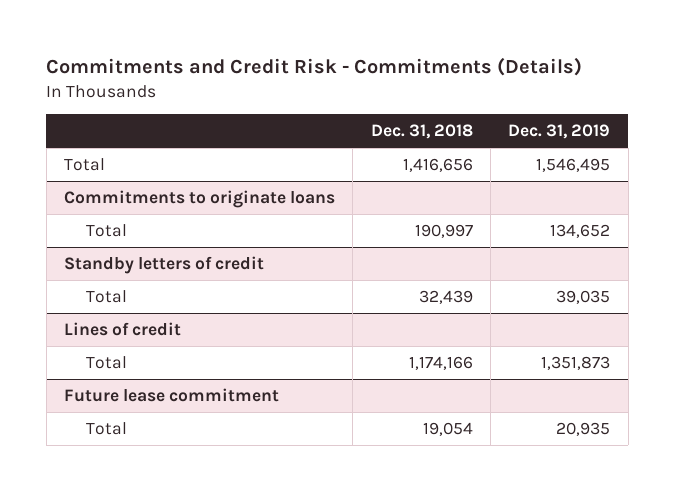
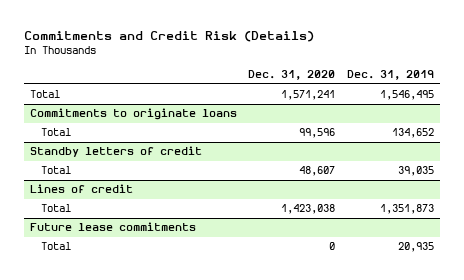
- Commitments and Credit Risk - Commitments (Details)
+ Commitments and Credit Risk (Details)
- | Dec. 31, 2018 | Dec. 31, 2019
+ | Dec. 31, 2020 | Dec. 31, 2019
- Future lease commitment
+ Future lease commitments

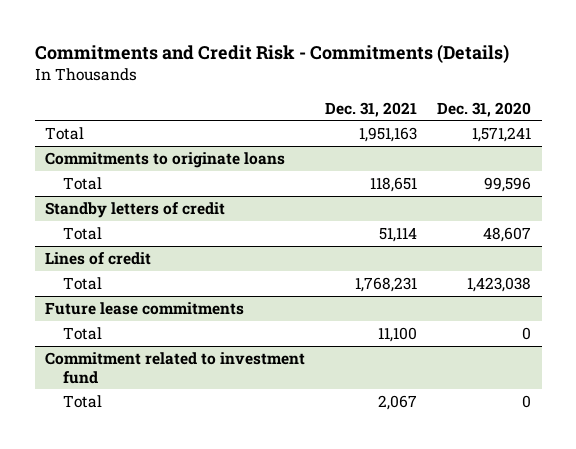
- Commitments and Credit Risk (Details)
+ Commitments and Credit Risk - Commitments (Details)
- | Dec. 31, 2020 | Dec. 31, 2019
+ | Dec. 31, 2021 | Dec. 31, 2020
+ Commitment related to investment fund
+ Total | 2,067 | 0

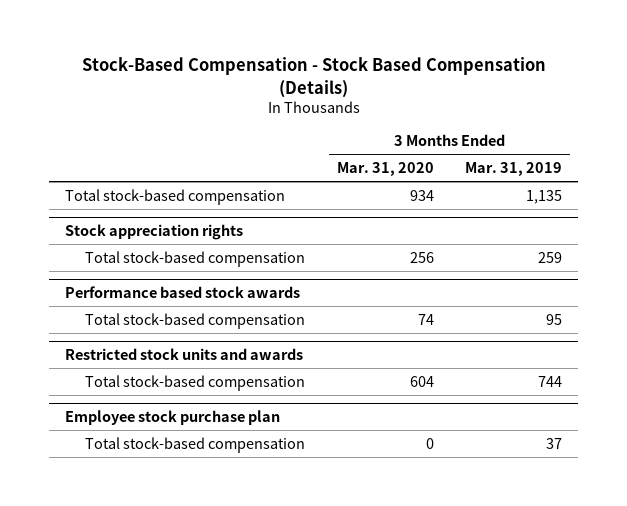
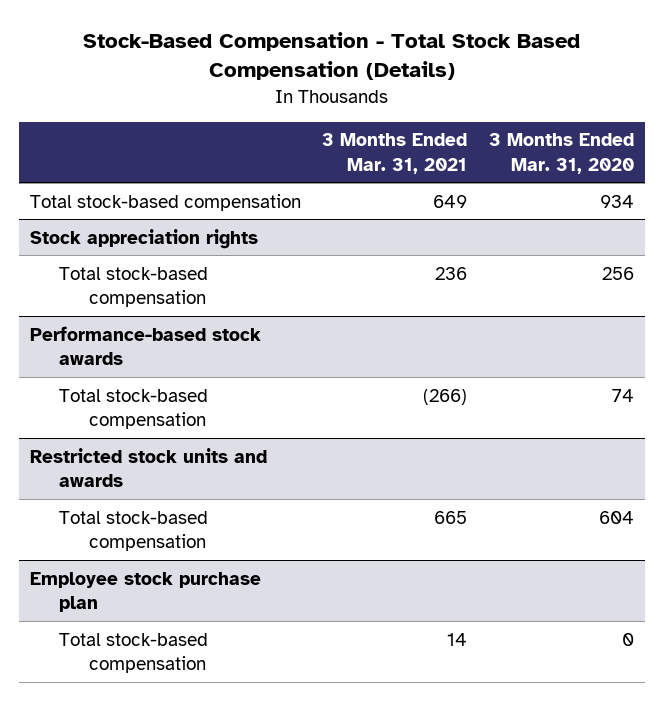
- Stock-Based Compensation - Stock Based Compensation (Details)
+ Stock-Based Compensation - Total Stock Based Compensation (Details)
- | 3 Months Ended Mar. 31, 2020 | 3 Months Ended Mar. 31, 2019
+ | 3 Months Ended Mar. 31, 2021 | 3 Months Ended Mar. 31, 2020
- Performance based stock awards
+ Performance-based stock awards

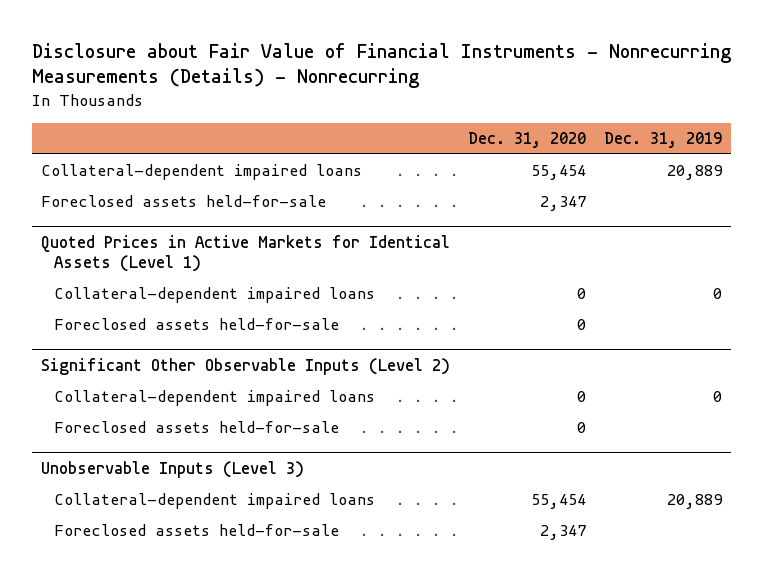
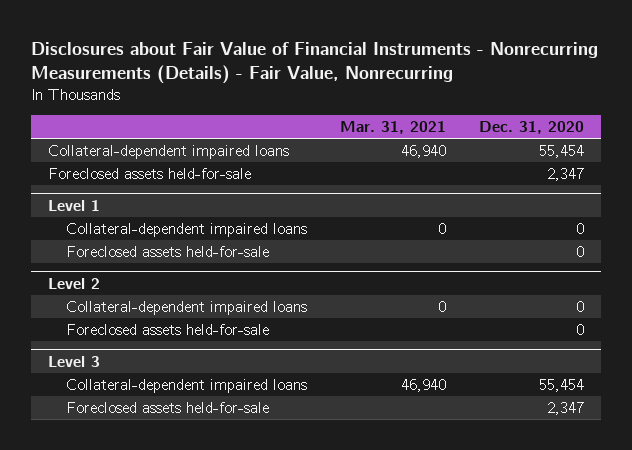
- Disclosure about Fair Value of Financial Instruments - Nonrecurring Measurements (Details) - Nonrecurring
+ Disclosures about Fair Value of Financial Instruments - Nonrecurring Measurements (Details) - Fair Value, Nonrecurring
- | Dec. 31, 2020 | Dec. 31, 2019
+ | Mar. 31, 2021 | Dec. 31, 2020
- Quoted Prices in Active Markets for Identical Assets (Level 1)
+ Level 1
- Significant Other Observable Inputs (Level 2)
+ Level 2
- Unobservable Inputs (Level 3)
+ Level 3

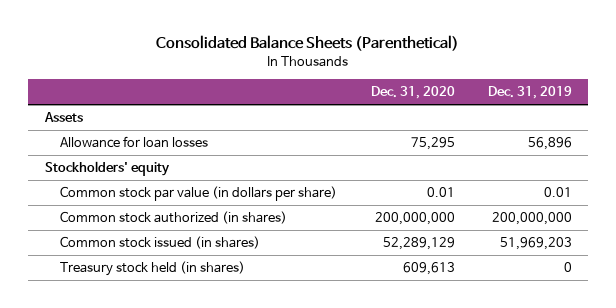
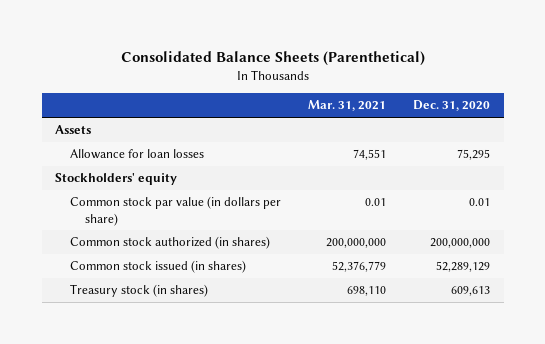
- | Dec. 31, 2020 | Dec. 31, 2019
+ | Mar. 31, 2021 | Dec. 31, 2020
- Treasury stock held (in shares) | 609,613 | 0
+ Treasury stock (in shares) | 698,110 | 609,613

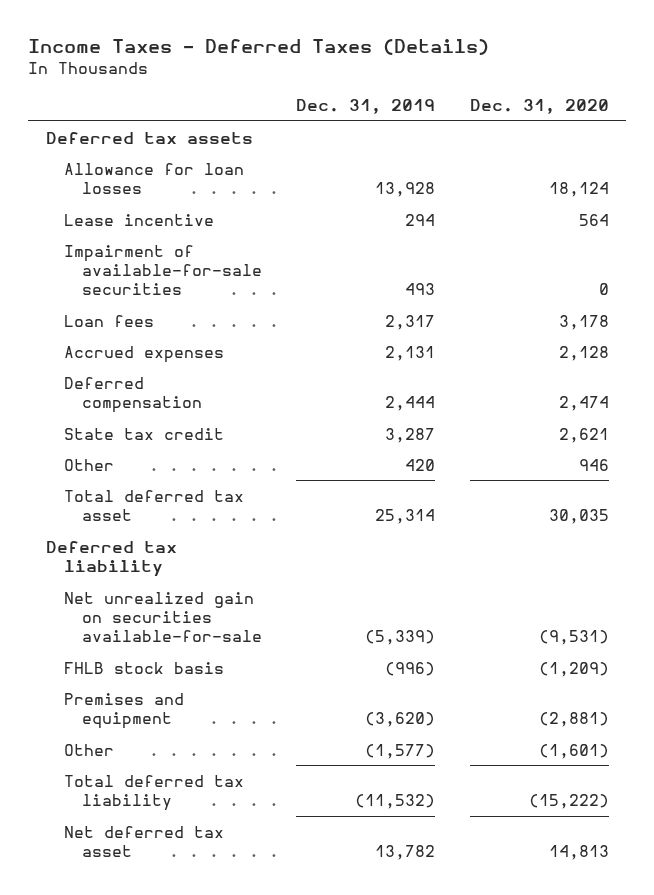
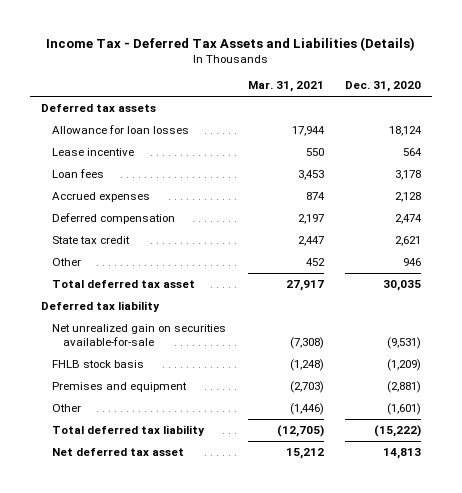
- Income Taxes - Deferred Taxes (Details)
+ Income Tax - Deferred Tax Assets and Liabilities (Details)
- | Dec. 31, 2019 | Dec. 31, 2020
+ | Mar. 31, 2021 | Dec. 31, 2020
- Impairment of available-for-sale securities | 493 | 0

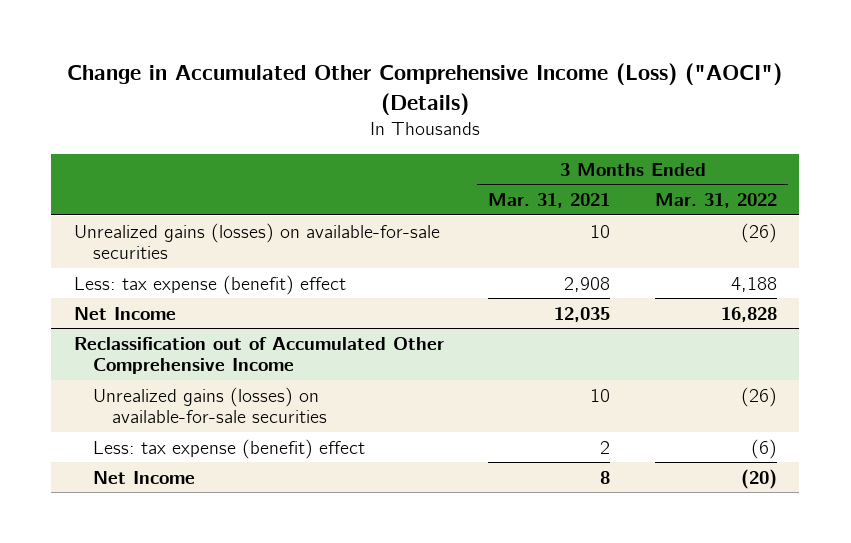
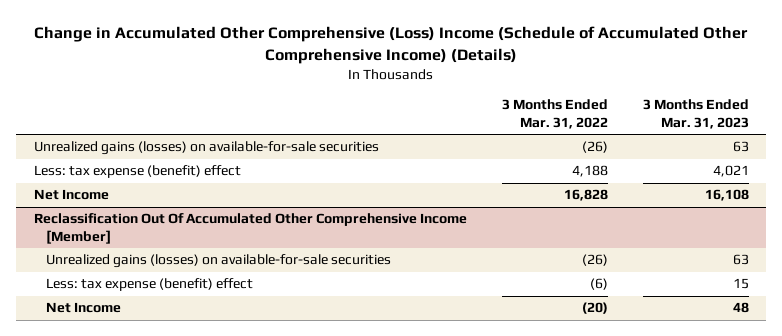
- Change in Accumulated Other Comprehensive Income (Loss) ("AOCI") (Details)
+ Change in Accumulated Other Comprehensive (Loss) Income (Schedule of Accumulated Other Comprehensive Income) (Details)
- | 3 Months Ended Mar. 31, 2021 | 3 Months Ended Mar. 31, 2022
+ | 3 Months Ended Mar. 31, 2022 | 3 Months Ended Mar. 31, 2023
- Reclassification out of Accumulated Other Comprehensive Income
+ Reclassification Out Of Accumulated Other Comprehensive Income [Member]

